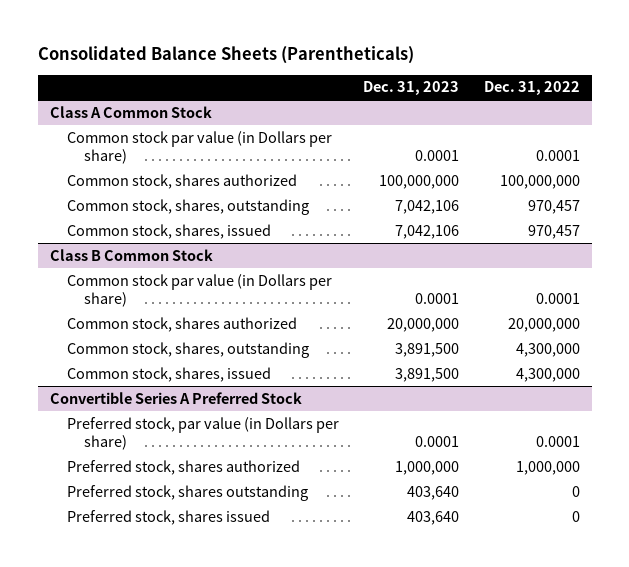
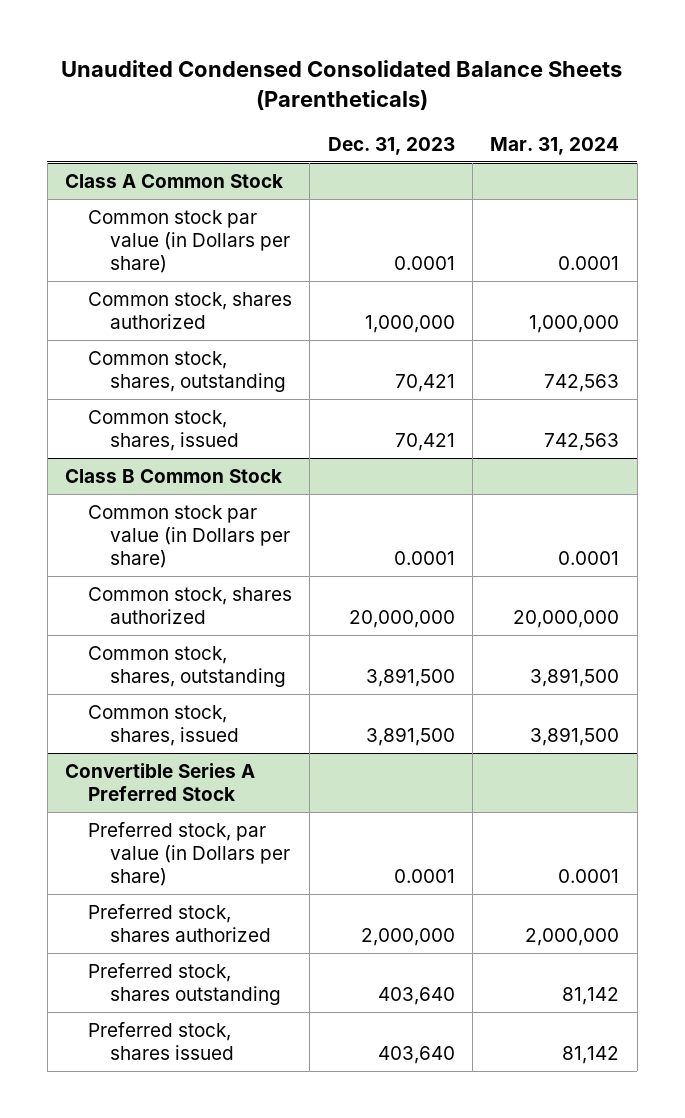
- Consolidated Balance Sheets (Parentheticals)
+ Unaudited Condensed Consolidated Balance Sheets (Parentheticals)
- | Dec. 31, 2023 | Dec. 31, 2022
+ | Dec. 31, 2023 | Mar. 31, 2024
@ Class A Common Stock
- Common stock, shares authorized | 100,000,000 | 100,000,000
- Common stock, shares, outstanding | 7,042,106 | 970,457
- Common stock, shares, issued | 7,042,106 | 970,457
+ Common stock, shares authorized | 1,000,000 | 1,000,000
+ Common stock, shares, outstanding | 70,421 | 742,563
+ Common stock, shares, issued | 70,421 | 742,563
@ Convertible Series A Preferred Stock
- Preferred stock, shares authorized | 1,000,000 | 1,000,000
+ Preferred stock, shares authorized | 2,000,000 | 2,000,000

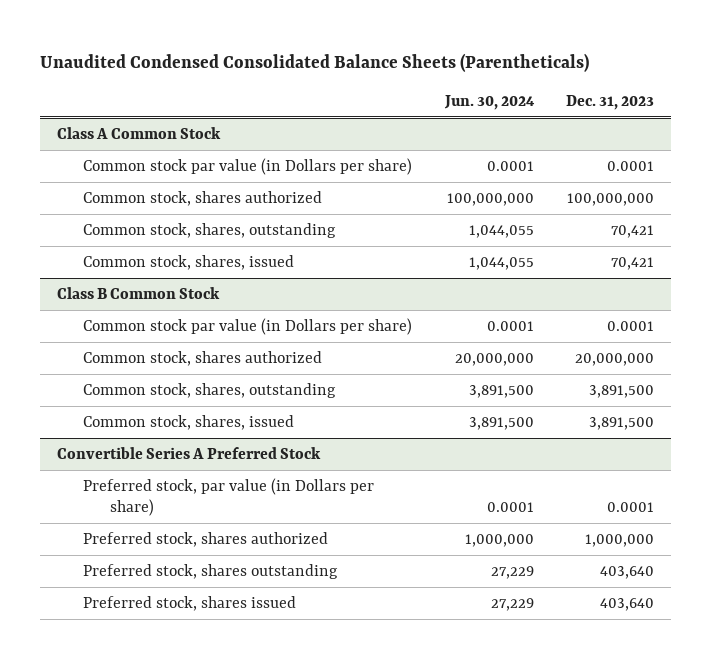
- | Dec. 31, 2023 | Mar. 31, 2024
+ | Jun. 30, 2024 | Dec. 31, 2023
@ Class A Common Stock
- Common stock, shares authorized | 1,000,000 | 1,000,000
+ Common stock, shares authorized | 100,000,000 | 100,000,000
@ Convertible Series A Preferred Stock
- Preferred stock, shares authorized | 2,000,000 | 2,000,000
+ Preferred stock, shares authorized | 1,000,000 | 1,000,000

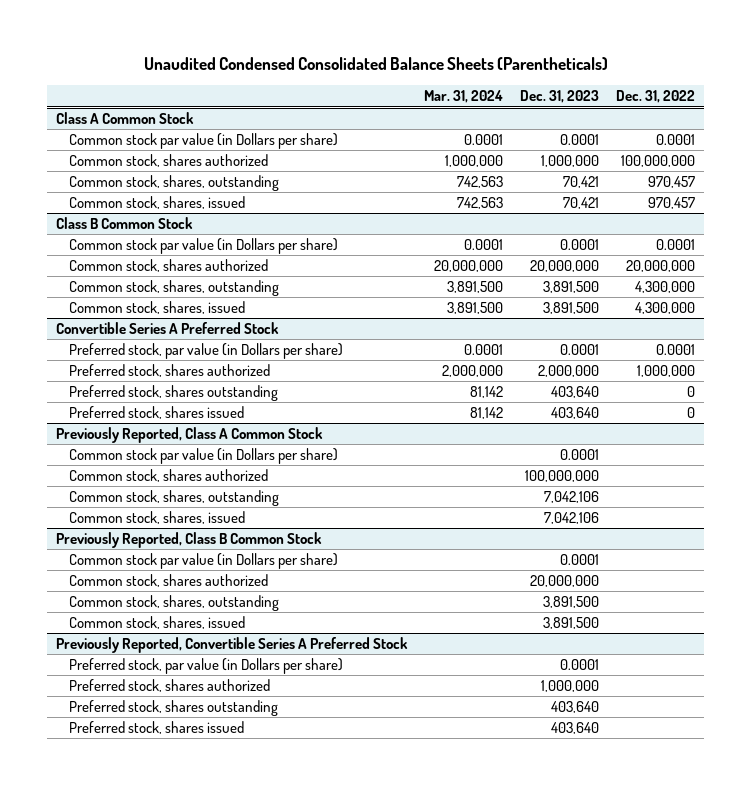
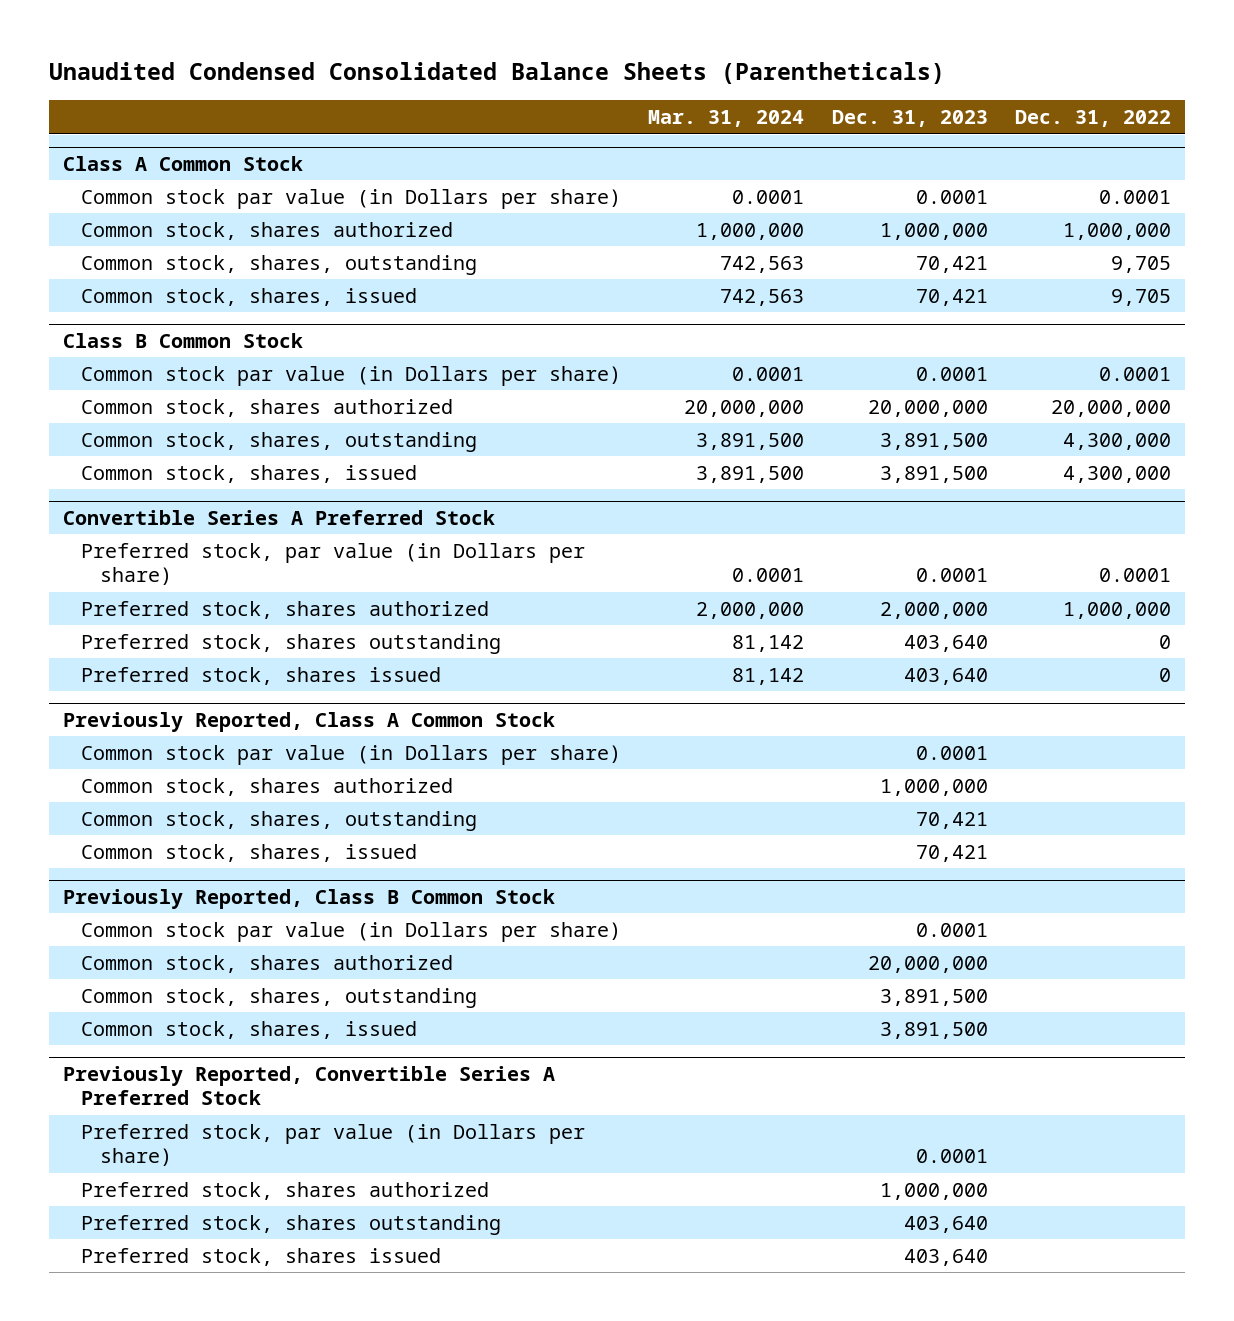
@ Class A Common Stock
- Common stock, shares authorized | 1,000,000 | 1,000,000 | 100,000,000
- Common stock, shares, outstanding | 742,563 | 70,421 | 970,457
- Common stock, shares, issued | 742,563 | 70,421 | 970,457
+ Common stock, shares authorized | 1,000,000 | 1,000,000 | 1,000,000
+ Common stock, shares, outstanding | 742,563 | 70,421 | 9,705
+ Common stock, shares, issued | 742,563 | 70,421 | 9,705
@ Previously Reported, Class A Common Stock
- Common stock, shares authorized | | 100,000,000 |
- Common stock, shares, outstanding | | 7,042,106 |
- Common stock, shares, issued | | 7,042,106 |
+ Common stock, shares authorized | | 1,000,000 |
+ Common stock, shares, outstanding | | 70,421 |
+ Common stock, shares, issued | | 70,421 |

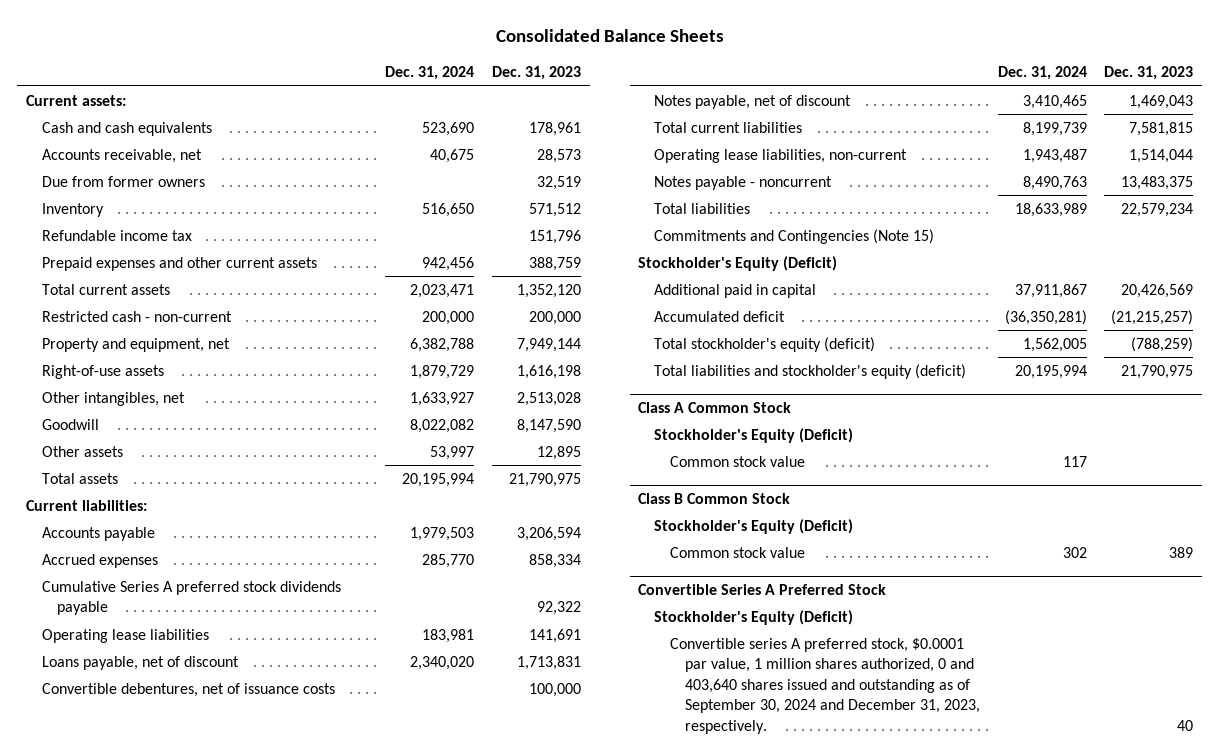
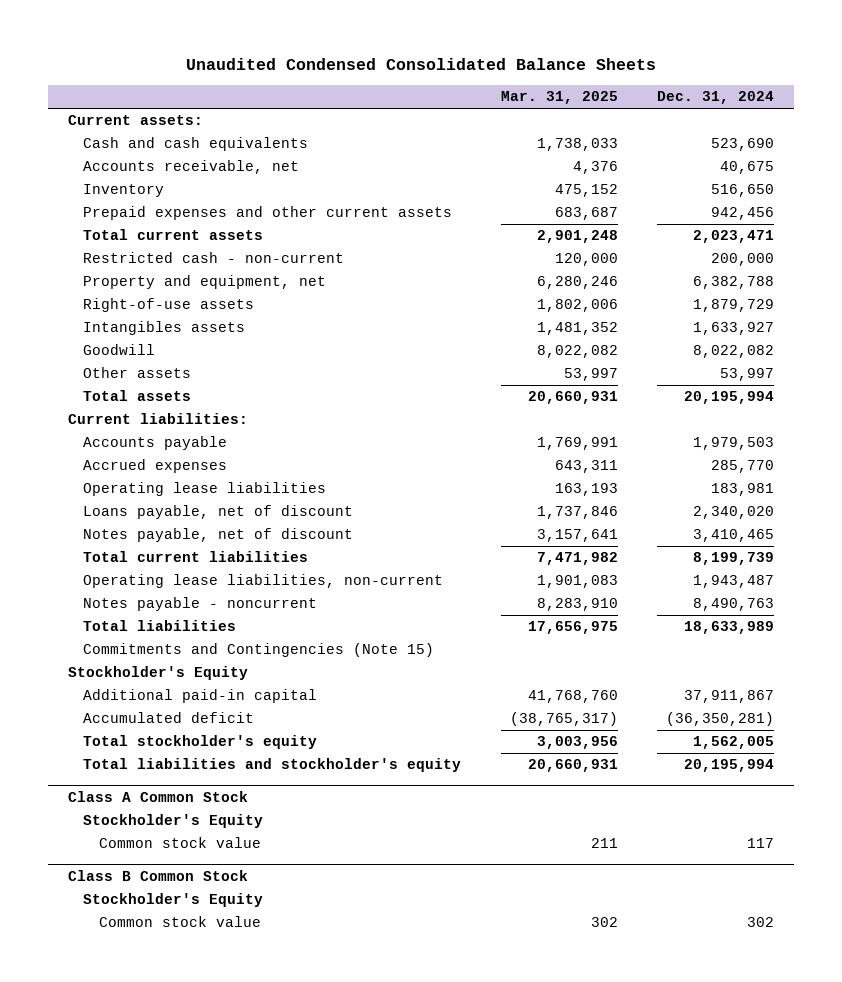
- Consolidated Balance Sheets
+ Unaudited Condensed Consolidated Balance Sheets
- | Dec. 31, 2024 | Dec. 31, 2023
+ | Mar. 31, 2025 | Dec. 31, 2024
- Due from former owners | | 32,519
- Refundable income tax | | 151,796
- Other intangibles, net | 1,633,927 | 2,513,028
+ Intangibles assets | 1,481,352 | 1,633,927
- Cumulative Series A preferred stock dividends payable | | 92,322
- Convertible debentures, net of issuance costs | | 100,000
- Stockholder's Equity (Deficit)
- Additional paid in capital | 37,911,867 | 20,426,569
+ Stockholder's Equity
+ Additional paid-in capital | 41,768,760 | 37,911,867
- Total stockholder's equity (deficit) | 1,562,005 | (788,259)
- Total liabilities and stockholder's equity (deficit) | 20,195,994 | 21,790,975
+ Total stockholder's equity | 3,003,956 | 1,562,005
+ Total liabilities and stockholder's equity | 20,660,931 | 20,195,994
@ Class A Common Stock
- Stockholder's Equity (Deficit)
+ Stockholder's Equity
@ Class B Common Stock
- Stockholder's Equity (Deficit)
+ Stockholder's Equity
- Convertible Series A Preferred Stock
- Stockholder's Equity (Deficit)
- Convertible series A preferred stock, $0.0001 par value, 1 million shares authorized, 0 and 403,640 shares issued and outstanding as of September 30, 2024 and December 31, 2023, respectively. | | 40

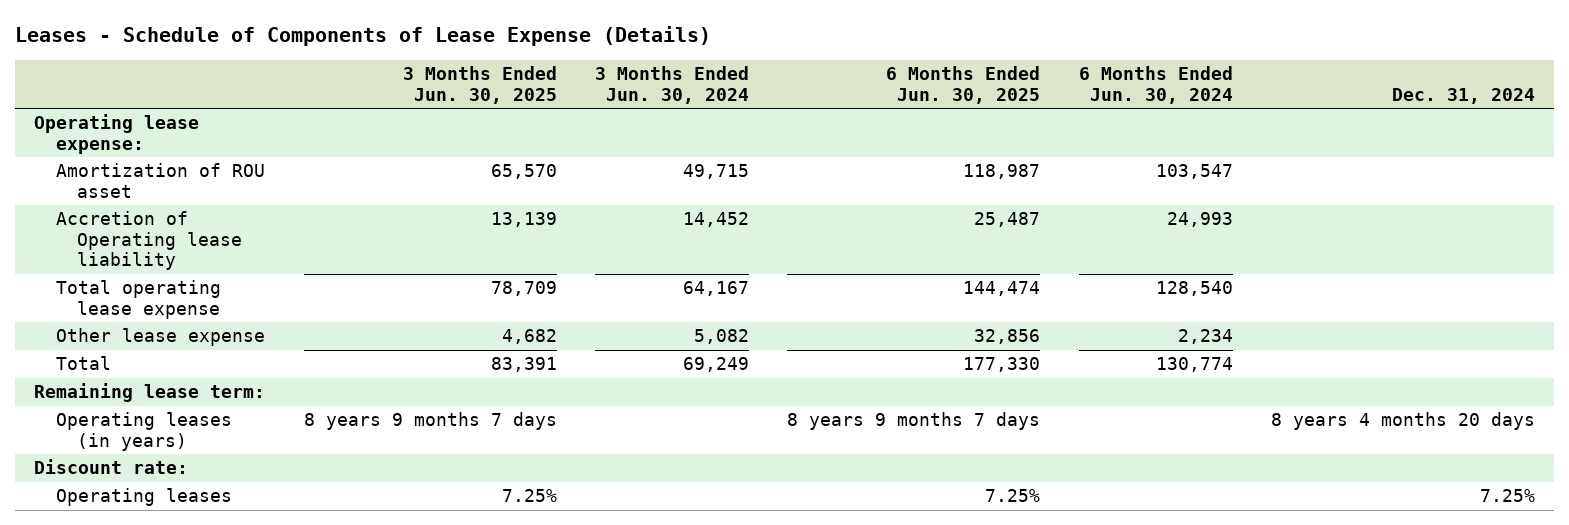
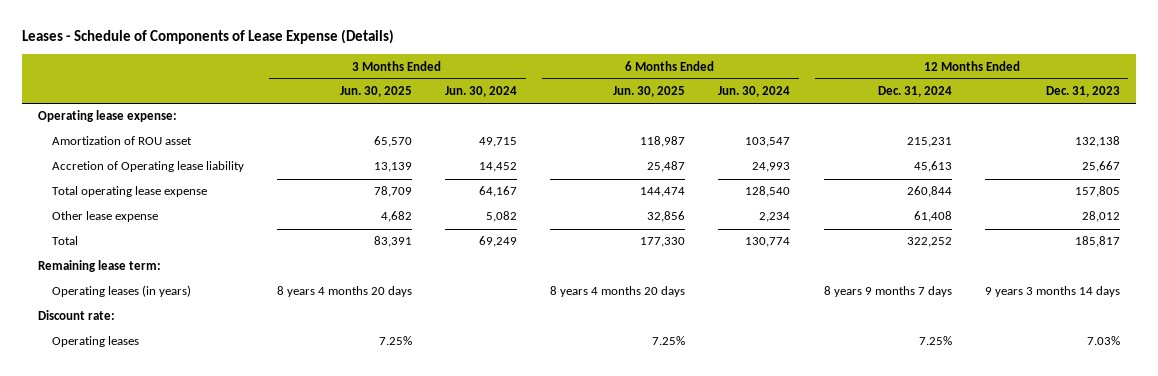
- | 3 Months Ended Jun. 30, 2025 | 3 Months Ended Jun. 30, 2024 | 6 Months Ended Jun. 30, 2025 | 6 Months Ended Jun. 30, 2024 | Dec. 31, 2024
+ | 3 Months Ended Jun. 30, 2025 | 3 Months Ended Jun. 30, 2024 | 6 Months Ended Jun. 30, 2025 | 6 Months Ended Jun. 30, 2024 | 12 Months Ended Dec. 31, 2024 | 12 Months Ended Dec. 31, 2023
- Operating leases (in years) | 8 years 9 months 7 days | | 8 years 9 months 7 days | | 8 years 4 months 20 days
+ Operating leases (in years) | 8 years 4 months 20 days | | 8 years 4 months 20 days | | 8 years 9 months 7 days | 9 years 3 months 14 days

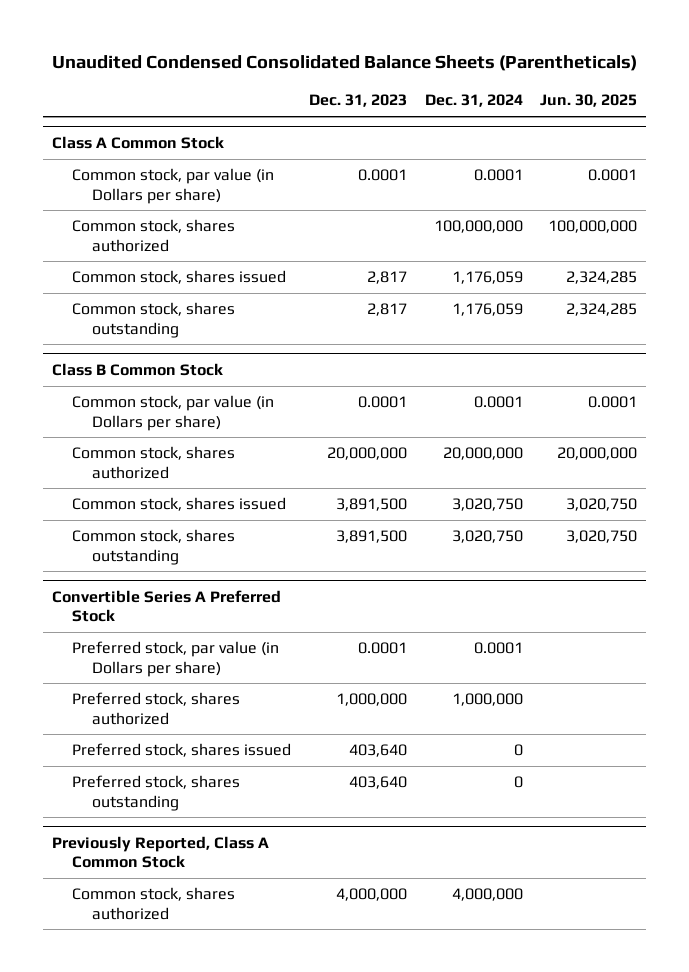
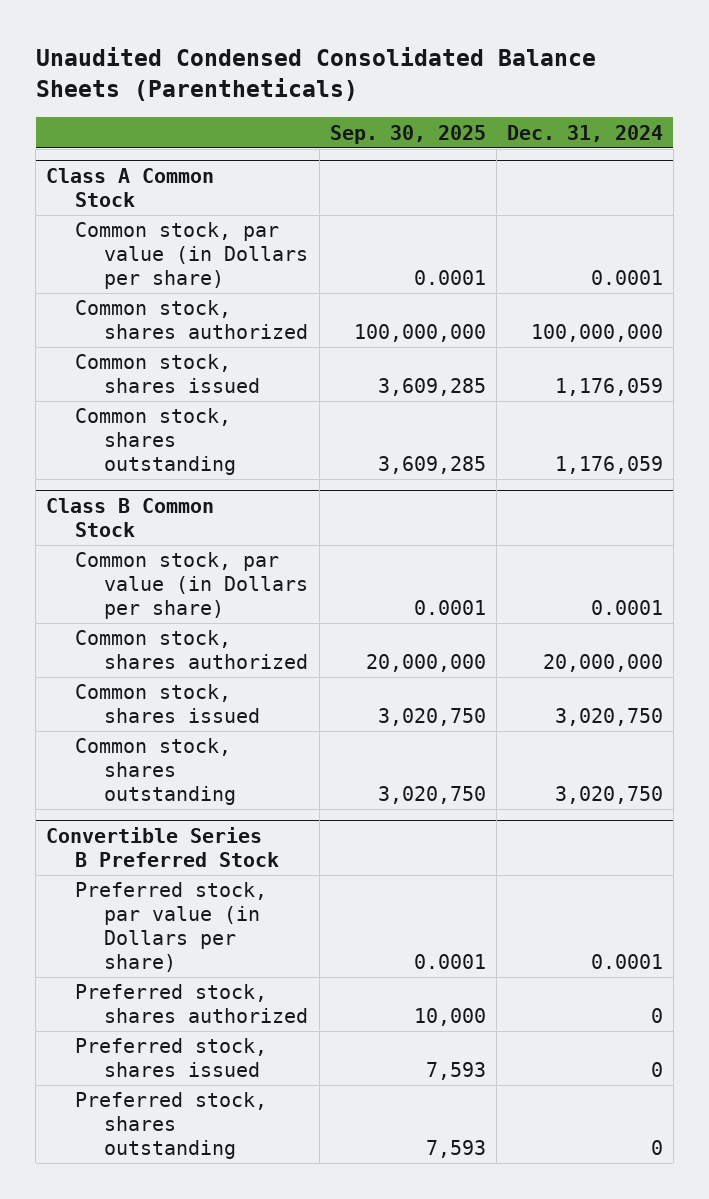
- | Dec. 31, 2023 | Dec. 31, 2024 | Jun. 30, 2025
+ | Sep. 30, 2025 | Dec. 31, 2024
- Convertible Series A Preferred Stock
+ Convertible Series B Preferred Stock
- Preferred stock, shares authorized | 1,000,000 | 1,000,000 |
+ Preferred stock, shares authorized | 10,000 | 0
- Previously Reported, Class A Common Stock
- Common stock, shares authorized | 4,000,000 | 4,000,000 |

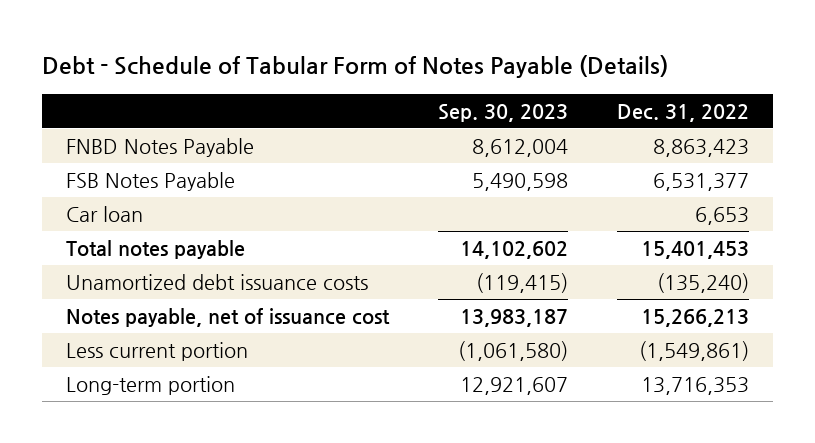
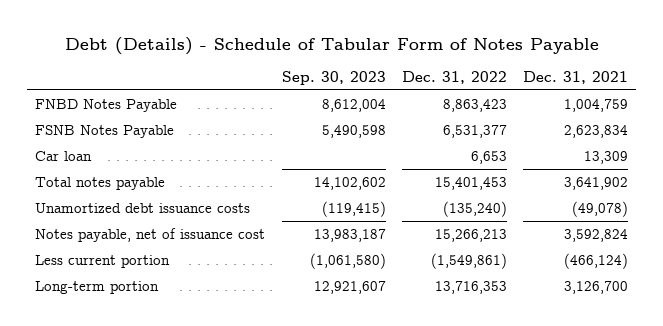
- Debt - Schedule of Tabular Form of Notes Payable (Details)
+ Debt (Details) - Schedule of Tabular Form of Notes Payable
- | Sep. 30, 2023 | Dec. 31, 2022
+ | Sep. 30, 2023 | Dec. 31, 2022 | Dec. 31, 2021
- FSB Notes Payable | 5,490,598 | 6,531,377
+ FSNB Notes Payable | 5,490,598 | 6,531,377 | 2,623,834

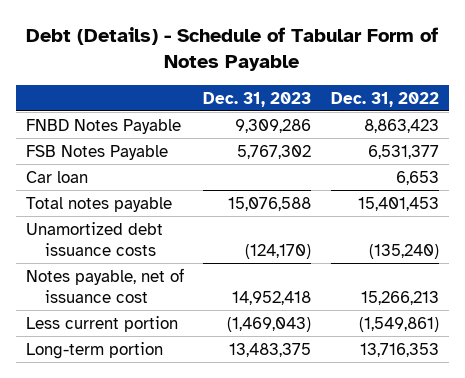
- | Sep. 30, 2023 | Dec. 31, 2022 | Dec. 31, 2021
+ | Dec. 31, 2023 | Dec. 31, 2022
- FSNB Notes Payable | 5,490,598 | 6,531,377 | 2,623,834
+ FSB Notes Payable | 5,767,302 | 6,531,377

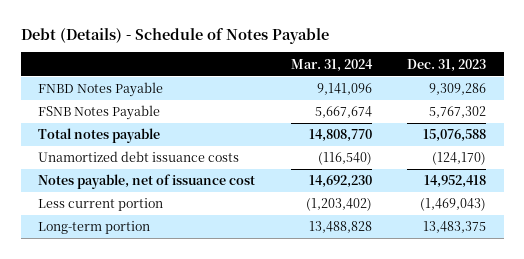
- Debt (Details) - Schedule of Tabular Form of Notes Payable
+ Debt (Details) - Schedule of Notes Payable
- | Dec. 31, 2023 | Dec. 31, 2022
+ | Mar. 31, 2024 | Dec. 31, 2023
- FSB Notes Payable | 5,767,302 | 6,531,377
- Car loan | | 6,653
+ FSNB Notes Payable | 5,667,674 | 5,767,302

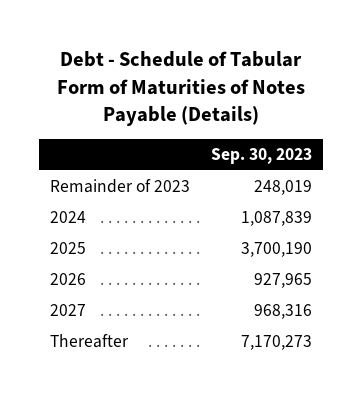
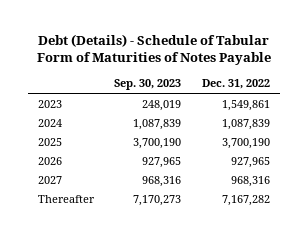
- Debt - Schedule of Tabular Form of Maturities of Notes Payable (Details)
+ Debt (Details) - Schedule of Tabular Form of Maturities of Notes Payable
- | Sep. 30, 2023
+ | Sep. 30, 2023 | Dec. 31, 2022
- Remainder of 2023 | 248,019
+ 2023 | 248,019 | 1,549,861

